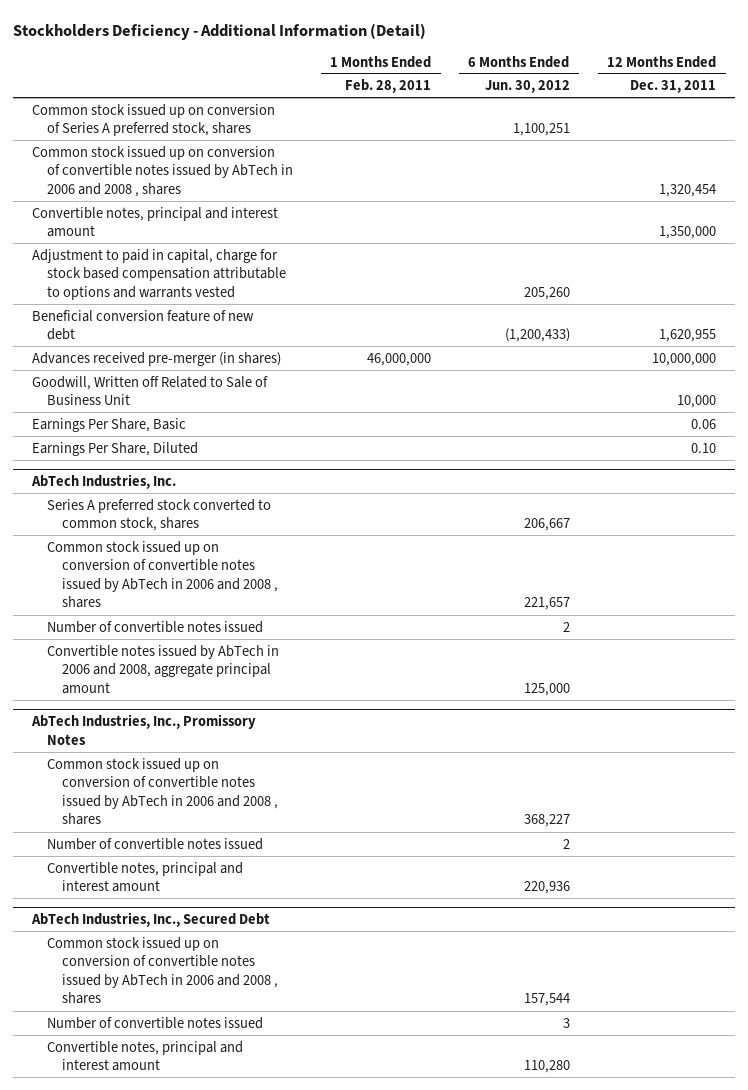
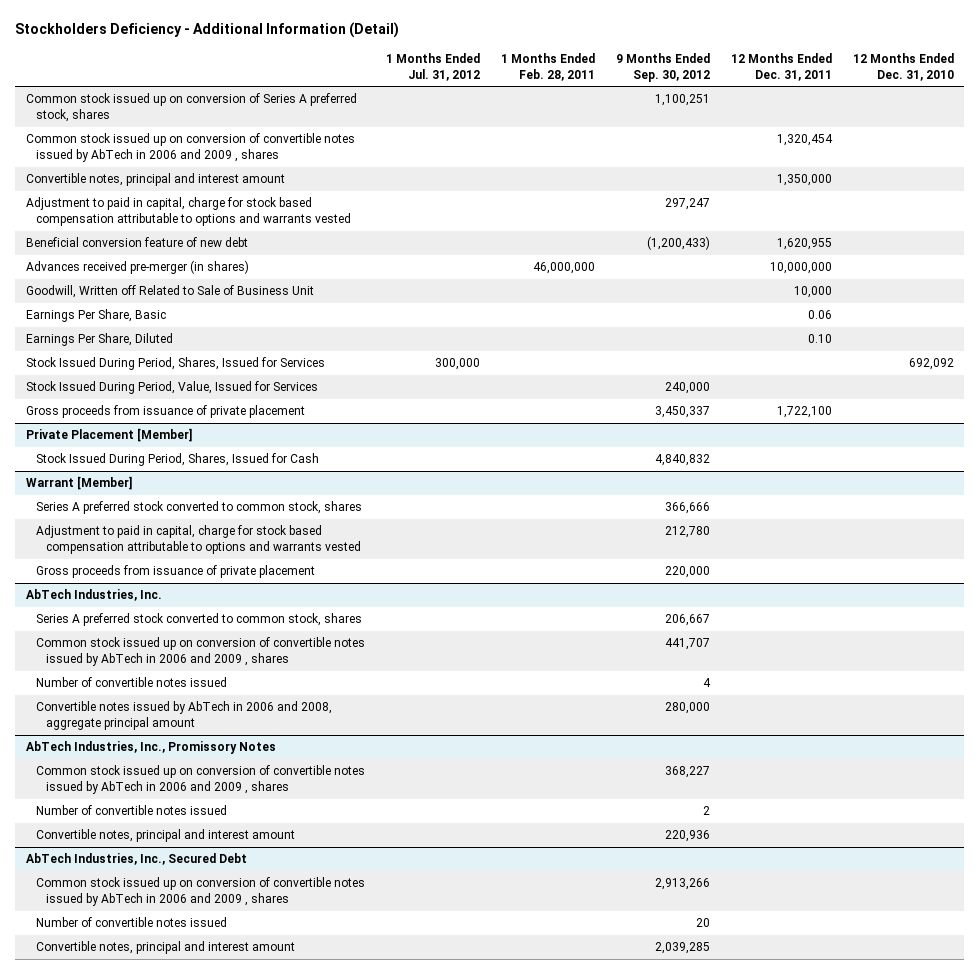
- | 1 Months Ended Feb. 28, 2011 | 6 Months Ended Jun. 30, 2012 | 12 Months Ended Dec. 31, 2011
+ | 1 Months Ended Jul. 31, 2012 | 1 Months Ended Feb. 28, 2011 | 9 Months Ended Sep. 30, 2012 | 12 Months Ended Dec. 31, 2011 | 12 Months Ended Dec. 31, 2010
- Common stock issued up on conversion of convertible notes issued by AbTech in 2006 and 2008 , shares | | | 1,320,454
+ Common stock issued up on conversion of convertible notes issued by AbTech in 2006 and 2009 , shares | | | | 1,320,454 |
+ Stock Issued During Period, Shares, Issued for Services | 300,000 | | | | 692,092
+ Stock Issued During Period, Value, Issued for Services | | | 240,000 | |
+ Gross proceeds from issuance of private placement | | | 3,450,337 | 1,722,100 |
+ Private Placement [Member]
+ Stock Issued During Period, Shares, Issued for Cash | | | 4,840,832 | |
+ Warrant [Member]
+ Series A preferred stock converted to common stock, shares | | | 366,666 | |
+ Adjustment to paid in capital, charge for stock based compensation attributable to options and warrants vested | | | 212,780 | |
+ Gross proceeds from issuance of private placement | | | 220,000 | |
@ AbTech Industries, Inc.
- Common stock issued up on conversion of convertible notes issued by AbTech in 2006 and 2008 , shares | | 221,657 |
+ Common stock issued up on conversion of convertible notes issued by AbTech in 2006 and 2009 , shares | | | 441,707 | |
@ AbTech Industries, Inc., Promissory Notes
- Common stock issued up on conversion of convertible notes issued by AbTech in 2006 and 2008 , shares | | 368,227 |
+ Common stock issued up on conversion of convertible notes issued by AbTech in 2006 and 2009 , shares | | | 368,227 | |
@ AbTech Industries, Inc., Secured Debt
- Common stock issued up on conversion of convertible notes issued by AbTech in 2006 and 2008 , shares | | 157,544 |
+ Common stock issued up on conversion of convertible notes issued by AbTech in 2006 and 2009 , shares | | | 2,913,266 | |

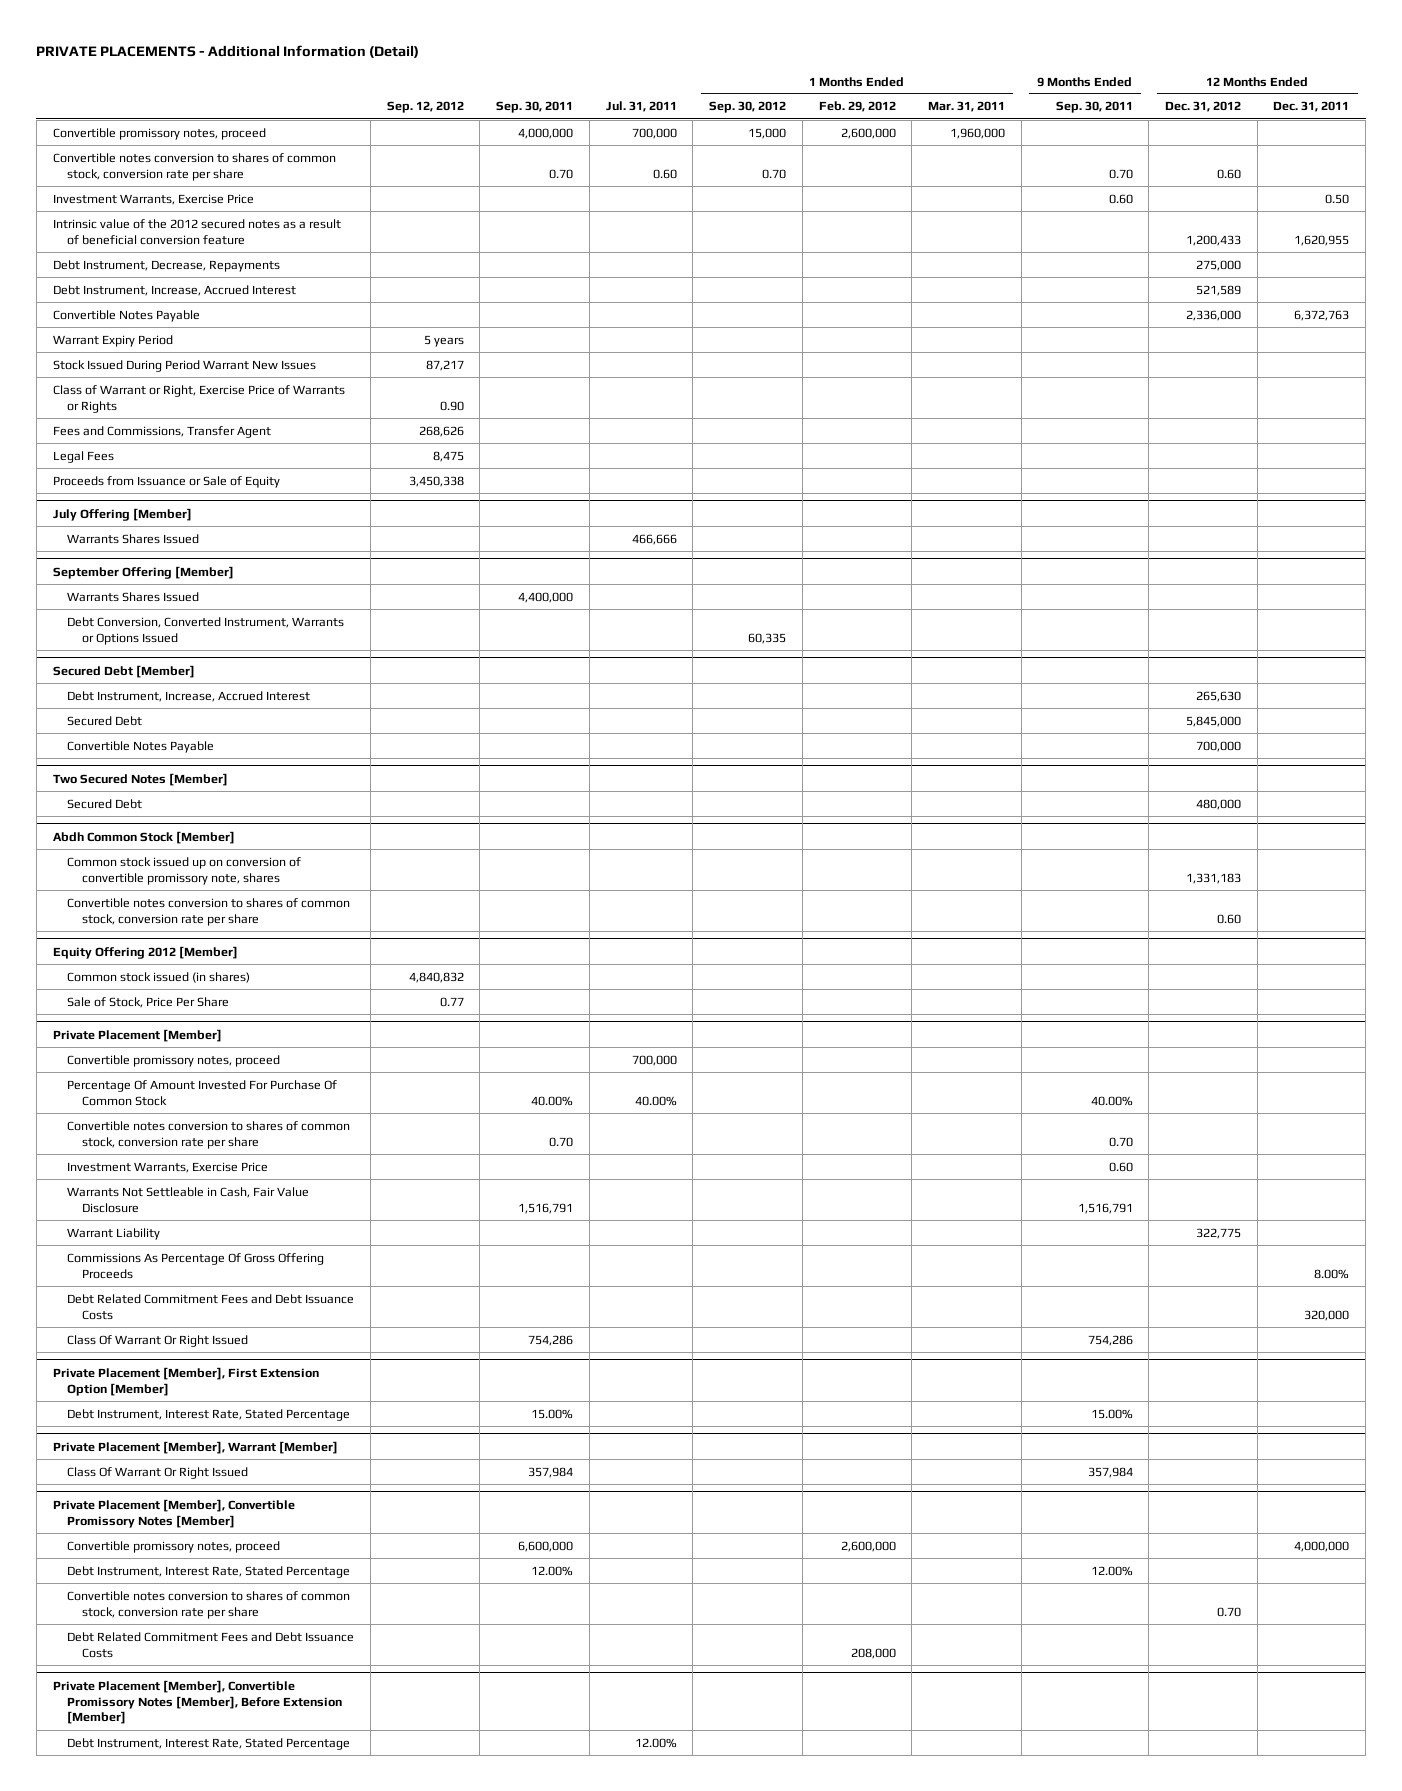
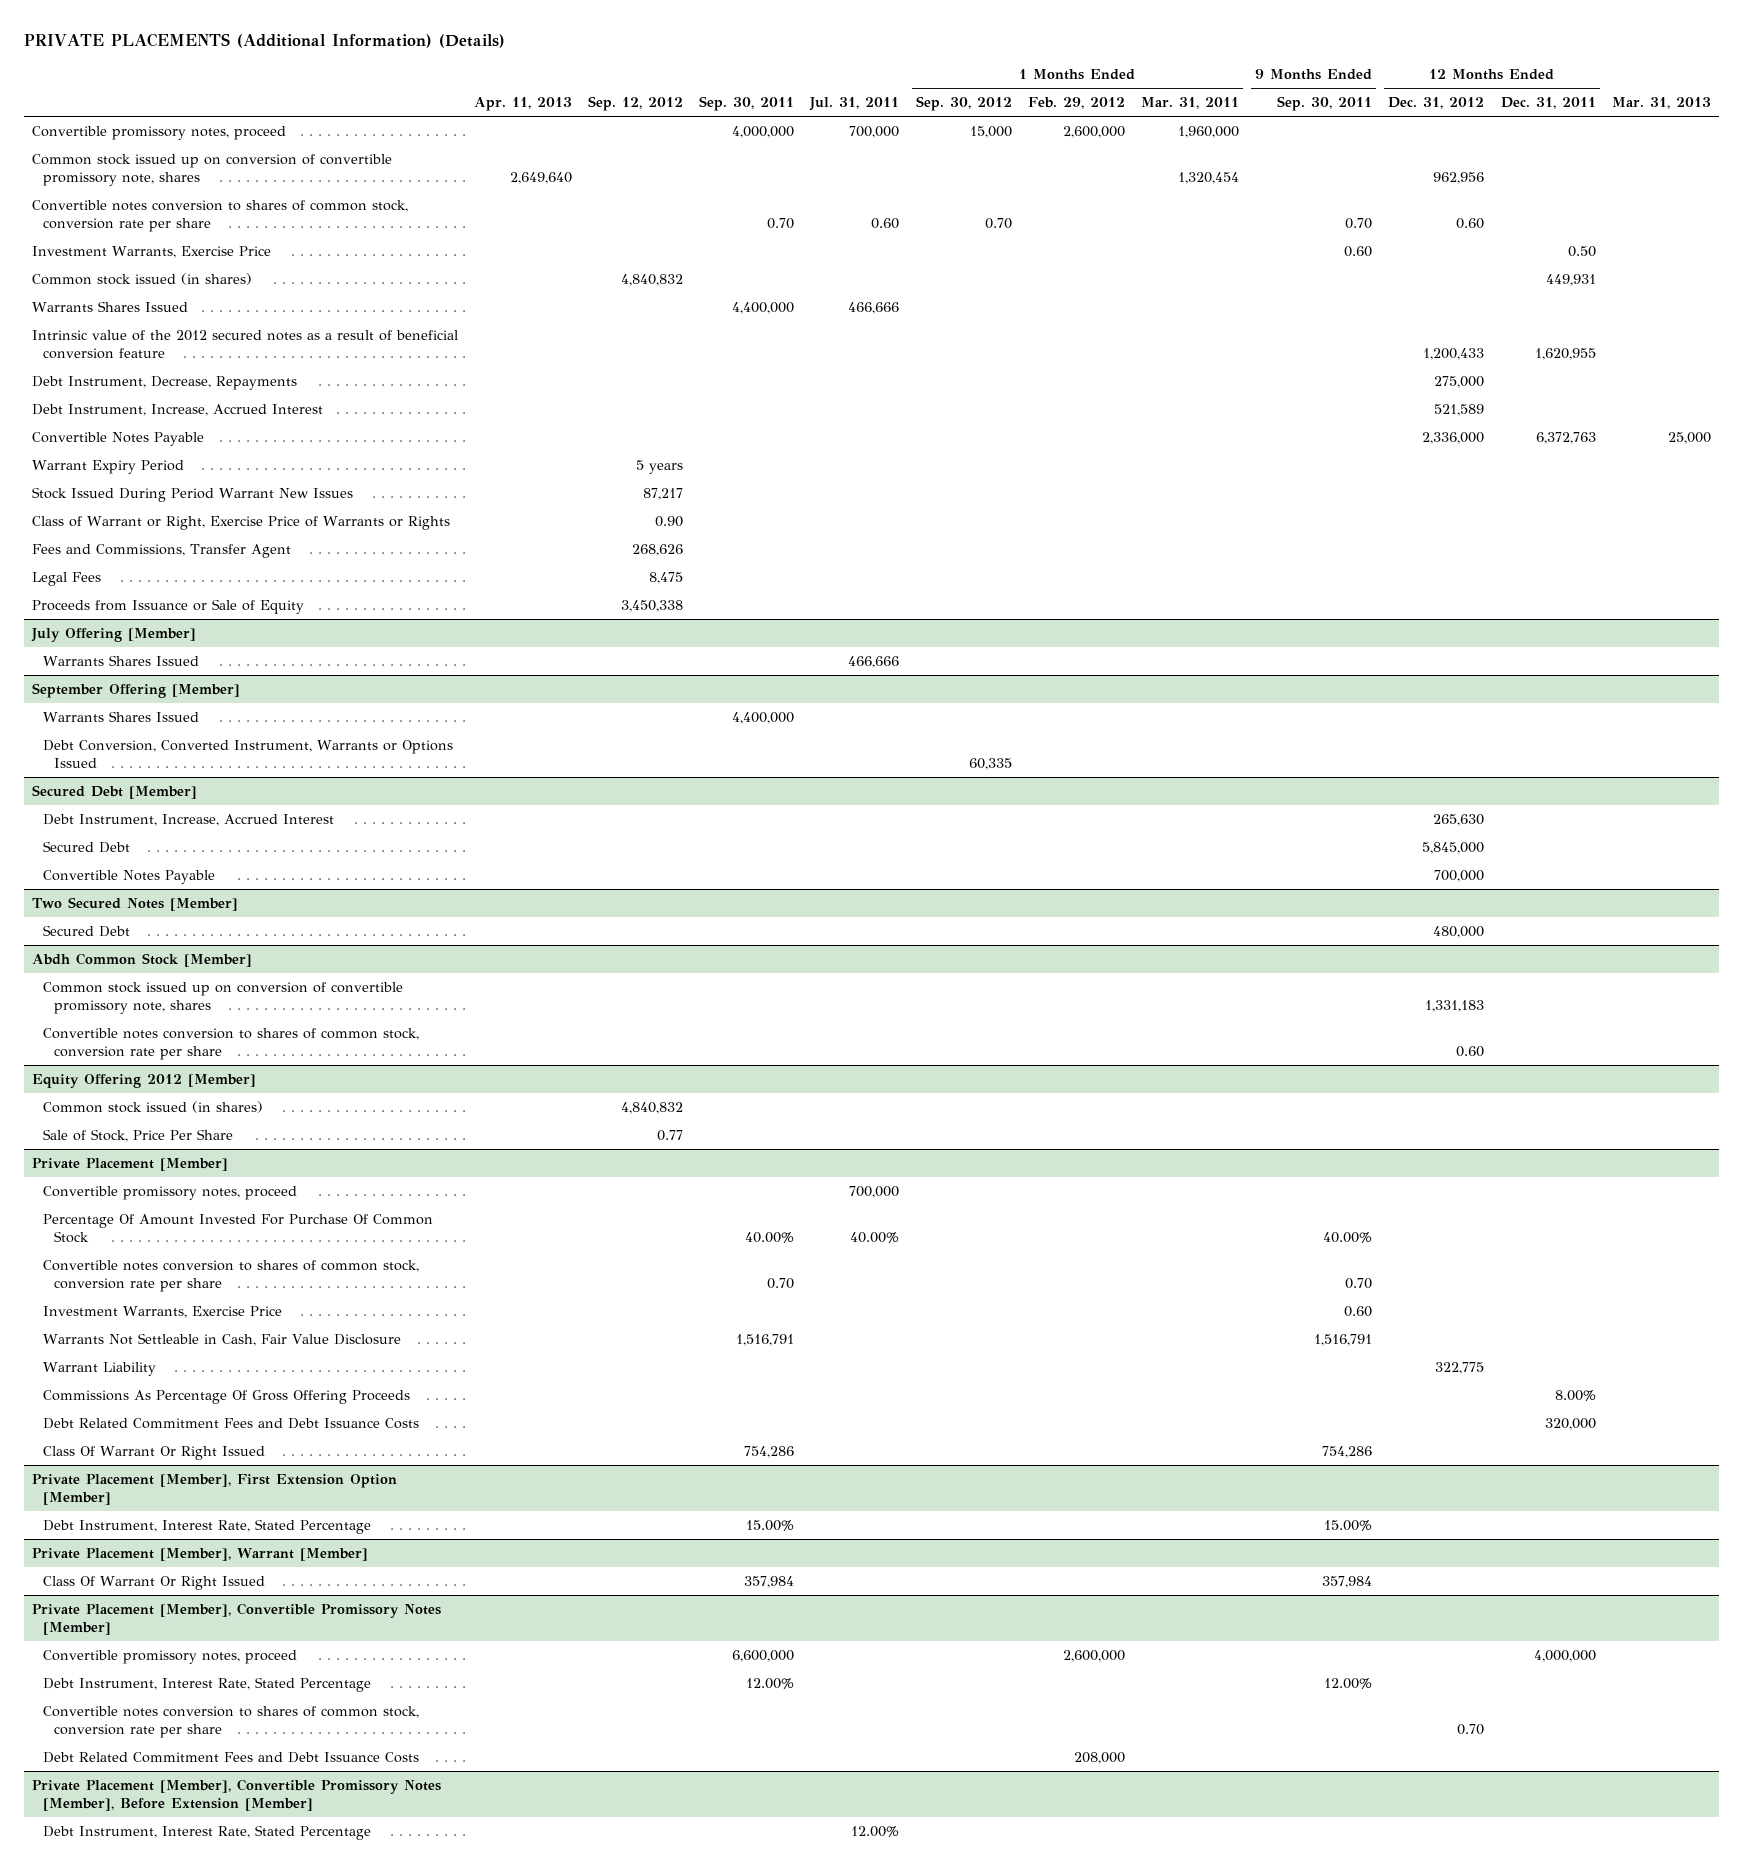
- PRIVATE PLACEMENTS - Additional Information (Detail)
+ PRIVATE PLACEMENTS (Additional Information) (Details)
- | Sep. 12, 2012 | Sep. 30, 2011 | Jul. 31, 2011 | 1 Months Ended Sep. 30, 2012 | 1 Months Ended Feb. 29, 2012 | 1 Months Ended Mar. 31, 2011 | 9 Months Ended Sep. 30, 2011 | 12 Months Ended Dec. 31, 2012 | 12 Months Ended Dec. 31, 2011
+ | Apr. 11, 2013 | Sep. 12, 2012 | Sep. 30, 2011 | Jul. 31, 2011 | 1 Months Ended Sep. 30, 2012 | 1 Months Ended Feb. 29, 2012 | 1 Months Ended Mar. 31, 2011 | 9 Months Ended Sep. 30, 2011 | 12 Months Ended Dec. 31, 2012 | 12 Months Ended Dec. 31, 2011 | Mar. 31, 2013
+ Common stock issued up on conversion of convertible promissory note, shares | 2,649,640 | | | | | | 1,320,454 | | 962,956 | |
+ Common stock issued (in shares) | | 4,840,832 | | | | | | | | 449,931 |
+ Warrants Shares Issued | | | 4,400,000 | 466,666 | | | | | | |

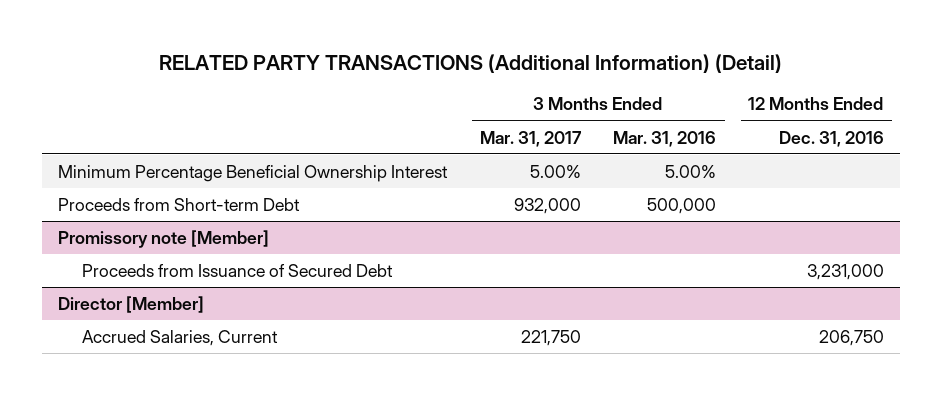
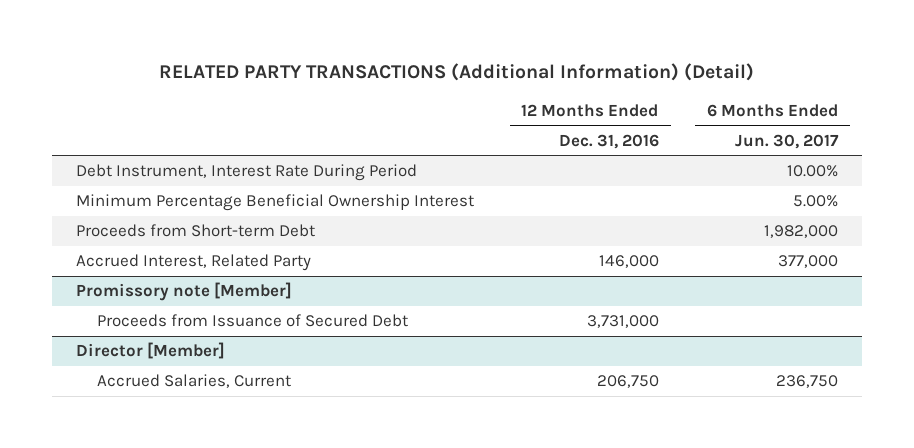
- | 3 Months Ended Mar. 31, 2017 | 3 Months Ended Mar. 31, 2016 | 12 Months Ended Dec. 31, 2016
+ | 12 Months Ended Dec. 31, 2016 | 6 Months Ended Jun. 30, 2017
+ Debt Instrument, Interest Rate During Period | | 10.00%
+ Accrued Interest, Related Party | 146,000 | 377,000
@ Promissory note [Member]
- Proceeds from Issuance of Secured Debt | | | 3,231,000
+ Proceeds from Issuance of Secured Debt | 3,731,000 |

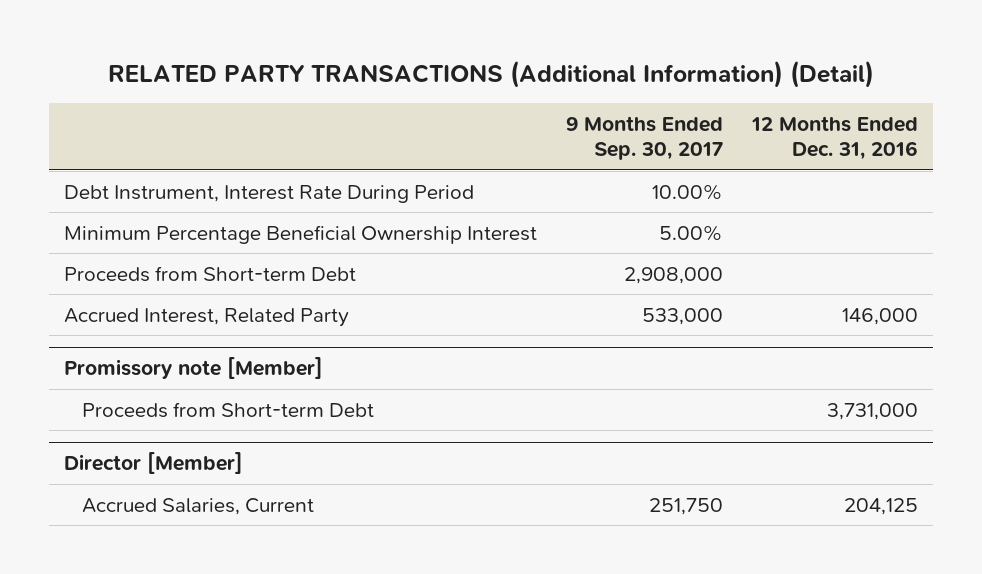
- | 12 Months Ended Dec. 31, 2016 | 6 Months Ended Jun. 30, 2017
+ | 9 Months Ended Sep. 30, 2017 | 12 Months Ended Dec. 31, 2016
@ Promissory note [Member]
- Proceeds from Issuance of Secured Debt | 3,731,000 |
+ Proceeds from Short-term Debt | | 3,731,000
@ Director [Member]
- Accrued Salaries, Current | 206,750 | 236,750
+ Accrued Salaries, Current | 251,750 | 204,125

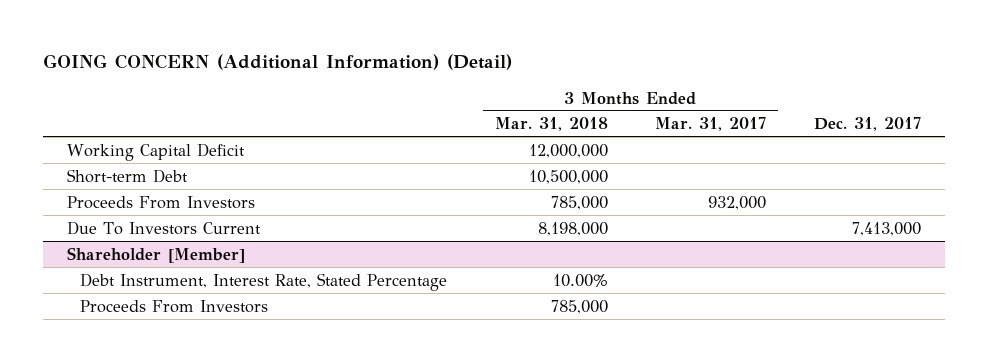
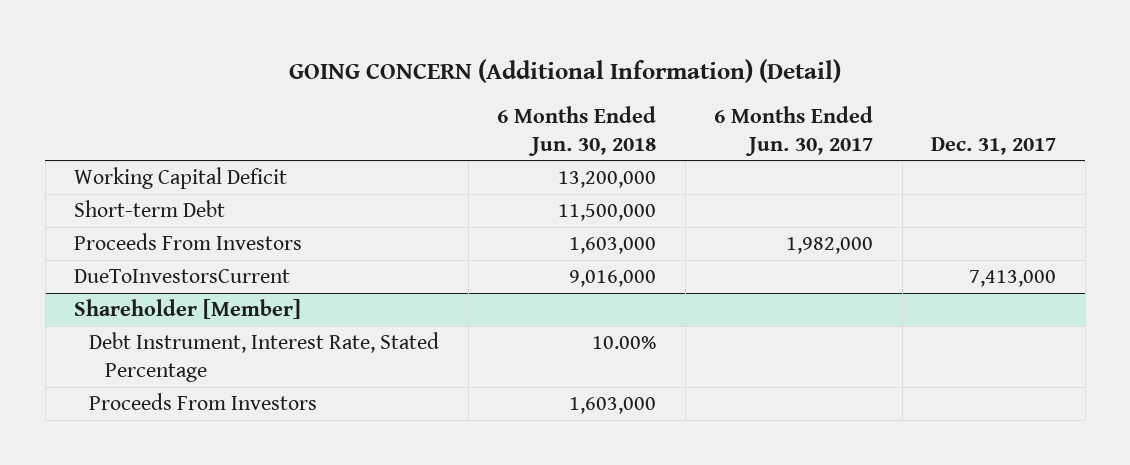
- | 3 Months Ended Mar. 31, 2018 | 3 Months Ended Mar. 31, 2017 | Dec. 31, 2017
+ | 6 Months Ended Jun. 30, 2018 | 6 Months Ended Jun. 30, 2017 | Dec. 31, 2017
- Due To Investors Current | 8,198,000 | | 7,413,000
+ DueToInvestorsCurrent | 9,016,000 | | 7,413,000

